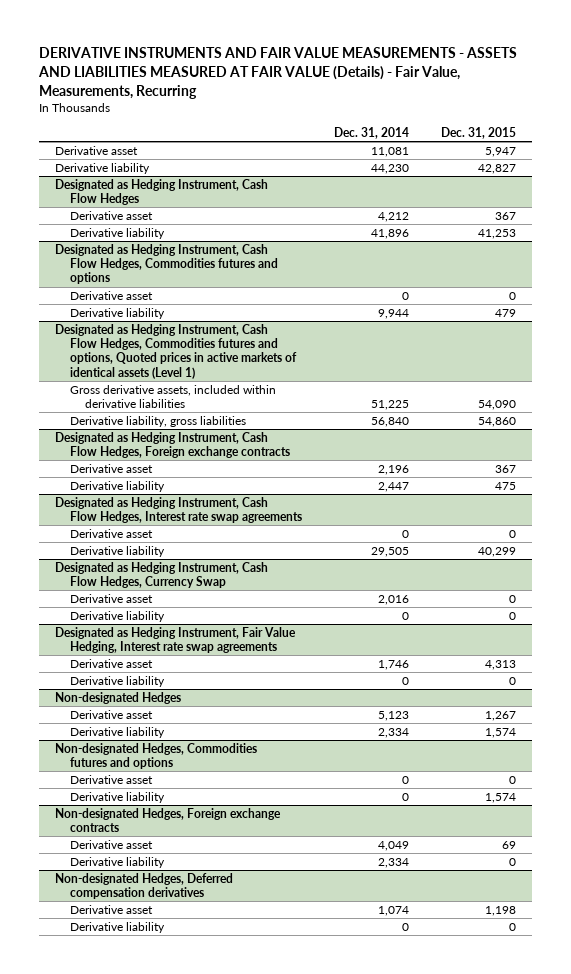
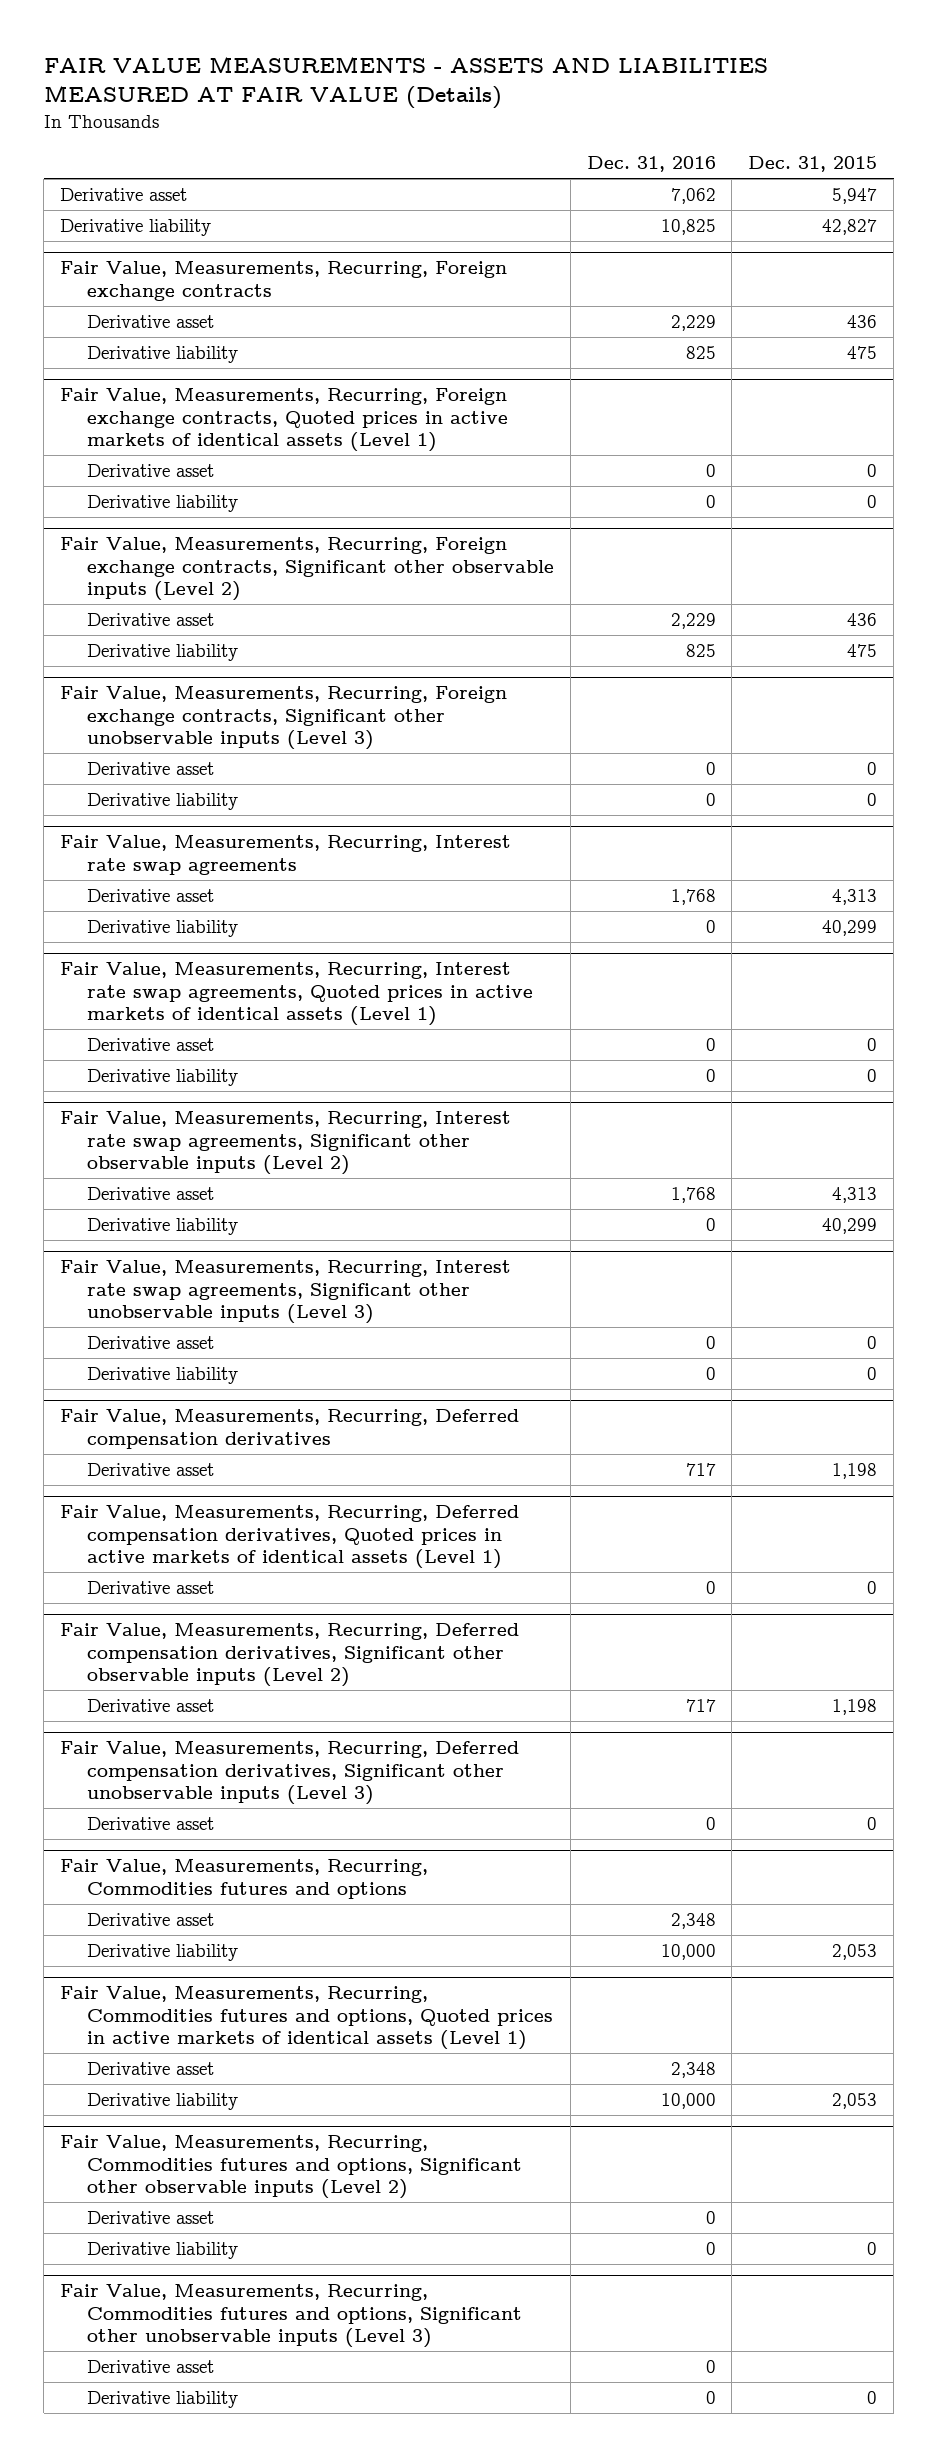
- DERIVATIVE INSTRUMENTS AND FAIR VALUE MEASUREMENTS - ASSETS AND LIABILITIES MEASURED AT FAIR VALUE (Details) - Fair Value, Measurements, Recurring
+ FAIR VALUE MEASUREMENTS - ASSETS AND LIABILITIES MEASURED AT FAIR VALUE (Details)
- | Dec. 31, 2014 | Dec. 31, 2015
+ | Dec. 31, 2016 | Dec. 31, 2015
- Designated as Hedging Instrument, Cash Flow Hedges
- Derivative asset | 4,212 | 367
- Derivative liability | 41,896 | 41,253
- Designated as Hedging Instrument, Cash Flow Hedges, Commodities futures and options
+ Fair Value, Measurements, Recurring, Foreign exchange contracts
+ Derivative asset | 2,229 | 436
+ Derivative liability | 825 | 475
+ Fair Value, Measurements, Recurring, Foreign exchange contracts, Quoted prices in active markets of identical assets (Level 1)
- Derivative liability | 9,944 | 479
- Designated as Hedging Instrument, Cash Flow Hedges, Commodities futures and options, Quoted prices in active markets of identical assets (Level 1)
- Gross derivative assets, included within derivative liabilities | 51,225 | 54,090
- Derivative liability, gross liabilities | 56,840 | 54,860
- Designated as Hedging Instrument, Cash Flow Hedges, Foreign exchange contracts
- Derivative asset | 2,196 | 367
+ Derivative liability | 0 | 0
+ Fair Value, Measurements, Recurring, Foreign exchange contracts, Significant other observable inputs (Level 2)
+ Derivative asset | 2,229 | 436
- Designated as Hedging Instrument, Cash Flow Hedges, Interest rate swap agreements
+ Fair Value, Measurements, Recurring, Foreign exchange contracts, Significant other unobservable inputs (Level 3)
+ Derivative liability | 0 | 0
+ Fair Value, Measurements, Recurring, Interest rate swap agreements
+ Derivative asset | 1,768 | 4,313
- Designated as Hedging Instrument, Cash Flow Hedges, Currency Swap
+ Fair Value, Measurements, Recurring, Interest rate swap agreements, Quoted prices in active markets of identical assets (Level 1)
- Designated as Hedging Instrument, Fair Value Hedging, Interest rate swap agreements
+ Fair Value, Measurements, Recurring, Interest rate swap agreements, Significant other observable inputs (Level 2)
- Derivative liability | 0 | 0
- Non-designated Hedges
- Derivative asset | 5,123 | 1,267
- Derivative liability | 2,334 | 1,574
- Non-designated Hedges, Commodities futures and options
+ Derivative liability | 0 | 40,299
+ Fair Value, Measurements, Recurring, Interest rate swap agreements, Significant other unobservable inputs (Level 3)
- Derivative liability | 0 | 1,574
- Non-designated Hedges, Foreign exchange contracts
- Derivative asset | 4,049 | 69
- Non-designated Hedges, Deferred compensation derivatives
+ Fair Value, Measurements, Recurring, Deferred compensation derivatives
+ Fair Value, Measurements, Recurring, Deferred compensation derivatives, Quoted prices in active markets of identical assets (Level 1)
+ Derivative asset | 0 | 0
+ Fair Value, Measurements, Recurring, Deferred compensation derivatives, Significant other observable inputs (Level 2)
+ Derivative asset | 717 | 1,198
+ Fair Value, Measurements, Recurring, Deferred compensation derivatives, Significant other unobservable inputs (Level 3)
+ Derivative asset | 0 | 0
+ Fair Value, Measurements, Recurring, Commodities futures and options
+ Derivative asset | 2,348 |
+ Derivative liability | 10,000 | 2,053
+ Fair Value, Measurements, Recurring, Commodities futures and options, Quoted prices in active markets of identical assets (Level 1)
+ Derivative asset | 2,348 |
+ Derivative liability | 10,000 | 2,053
+ Fair Value, Measurements, Recurring, Commodities futures and options, Significant other observable inputs (Level 2)
+ Derivative asset | 0 |
+ Fair Value, Measurements, Recurring, Commodities futures and options, Significant other unobservable inputs (Level 3)
+ Derivative asset | 0 |
+ Derivative liability | 0 | 0

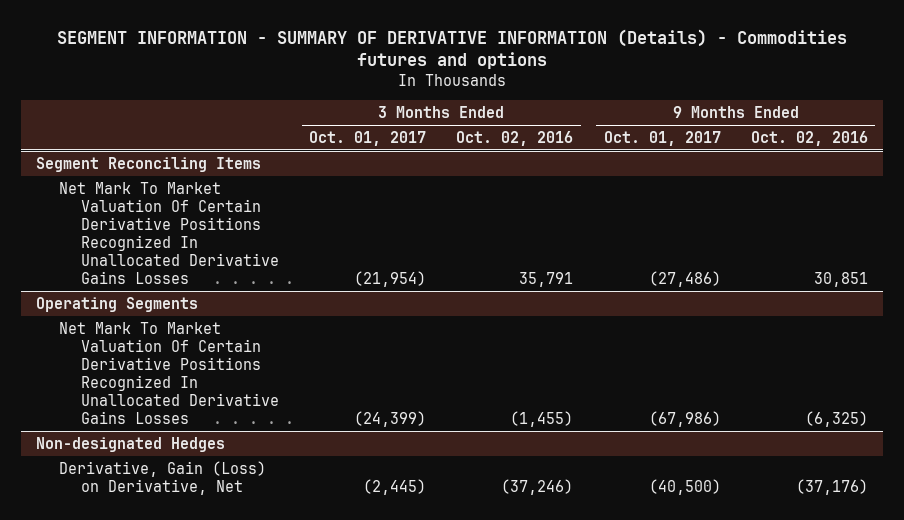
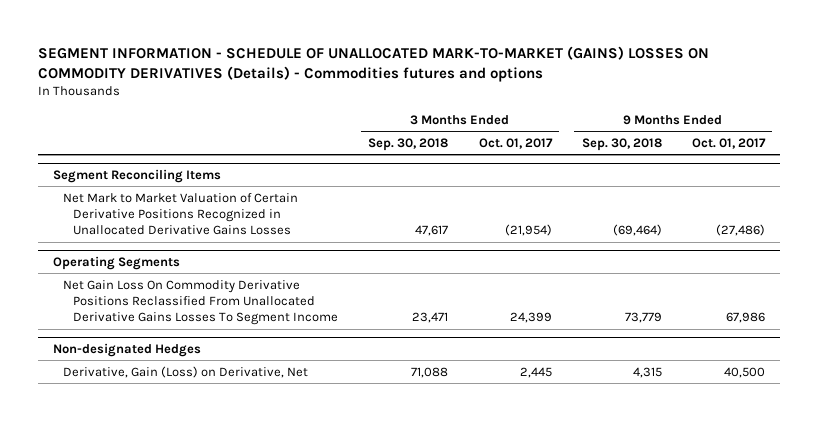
- SEGMENT INFORMATION - SUMMARY OF DERIVATIVE INFORMATION (Details) - Commodities futures and options
+ SEGMENT INFORMATION - SCHEDULE OF UNALLOCATED MARK-TO-MARKET (GAINS) LOSSES ON COMMODITY DERIVATIVES (Details) - Commodities futures and options
- | 3 Months Ended Oct. 01, 2017 | 3 Months Ended Oct. 02, 2016 | 9 Months Ended Oct. 01, 2017 | 9 Months Ended Oct. 02, 2016
+ | 3 Months Ended Sep. 30, 2018 | 3 Months Ended Oct. 01, 2017 | 9 Months Ended Sep. 30, 2018 | 9 Months Ended Oct. 01, 2017
@ Segment Reconciling Items
- Net Mark To Market Valuation Of Certain Derivative Positions Recognized In Unallocated Derivative Gains Losses | (21,954) | 35,791 | (27,486) | 30,851
+ Net Mark to Market Valuation of Certain Derivative Positions Recognized in Unallocated Derivative Gains Losses | 47,617 | (21,954) | (69,464) | (27,486)
@ Operating Segments
- Net Mark To Market Valuation Of Certain Derivative Positions Recognized In Unallocated Derivative Gains Losses | (24,399) | (1,455) | (67,986) | (6,325)
+ Net Gain Loss On Commodity Derivative Positions Reclassified From Unallocated Derivative Gains Losses To Segment Income | 23,471 | 24,399 | 73,779 | 67,986
@ Non-designated Hedges
- Derivative, Gain (Loss) on Derivative, Net | (2,445) | (37,246) | (40,500) | (37,176)
+ Derivative, Gain (Loss) on Derivative, Net | 71,088 | 2,445 | 4,315 | 40,500

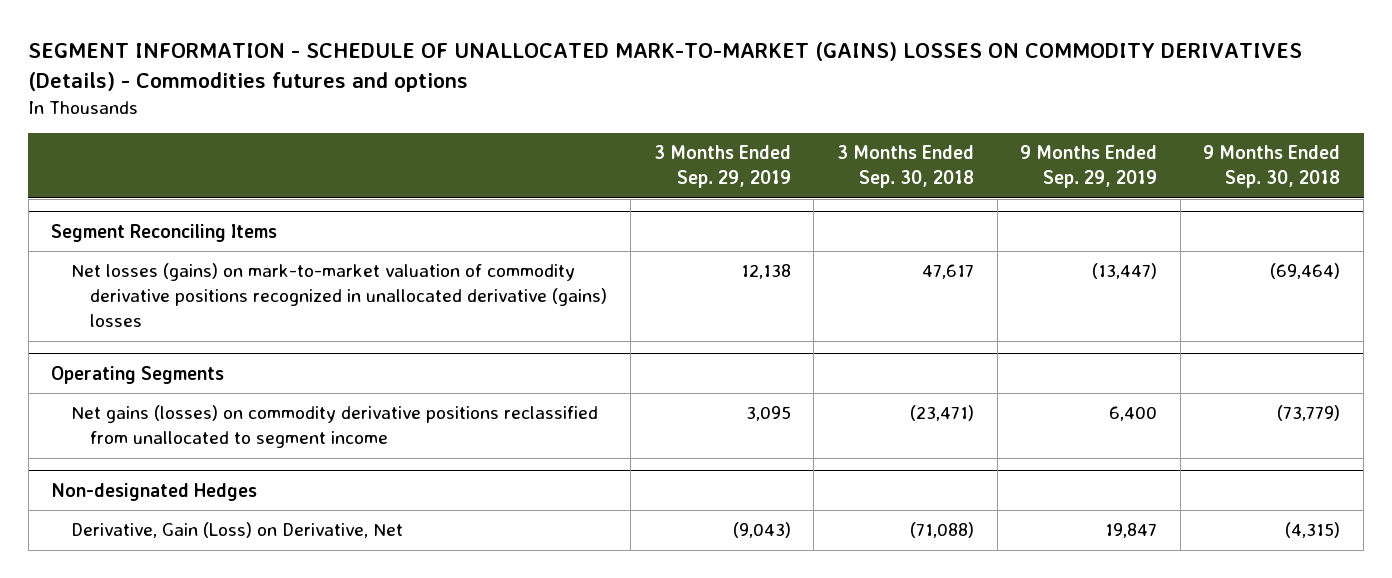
- | 3 Months Ended Sep. 30, 2018 | 3 Months Ended Oct. 01, 2017 | 9 Months Ended Sep. 30, 2018 | 9 Months Ended Oct. 01, 2017
+ | 3 Months Ended Sep. 29, 2019 | 3 Months Ended Sep. 30, 2018 | 9 Months Ended Sep. 29, 2019 | 9 Months Ended Sep. 30, 2018
@ Segment Reconciling Items
- Net Mark to Market Valuation of Certain Derivative Positions Recognized in Unallocated Derivative Gains Losses | 47,617 | (21,954) | (69,464) | (27,486)
+ Net losses (gains) on mark-to-market valuation of commodity derivative positions recognized in unallocated derivative (gains) losses | 12,138 | 47,617 | (13,447) | (69,464)
@ Operating Segments
- Net Gain Loss On Commodity Derivative Positions Reclassified From Unallocated Derivative Gains Losses To Segment Income | 23,471 | 24,399 | 73,779 | 67,986
+ Net gains (losses) on commodity derivative positions reclassified from unallocated to segment income | 3,095 | (23,471) | 6,400 | (73,779)
@ Non-designated Hedges
- Derivative, Gain (Loss) on Derivative, Net | 71,088 | 2,445 | 4,315 | 40,500
+ Derivative, Gain (Loss) on Derivative, Net | (9,043) | (71,088) | 19,847 | (4,315)

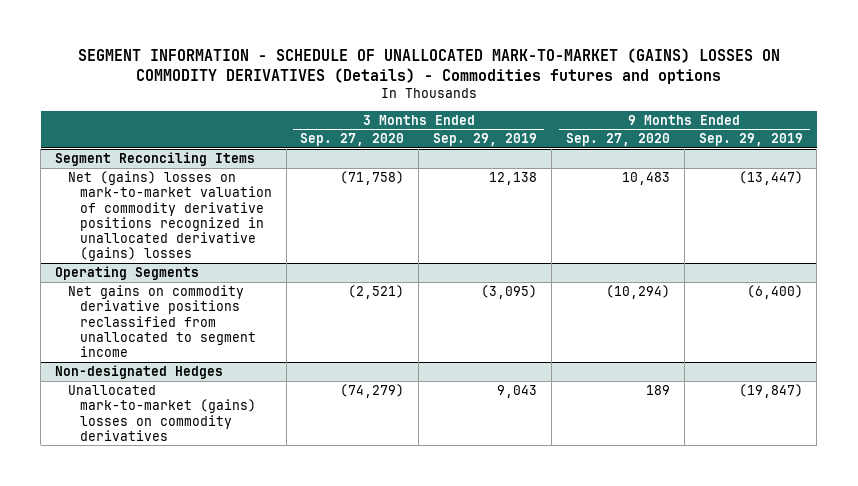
- | 3 Months Ended Sep. 29, 2019 | 3 Months Ended Sep. 30, 2018 | 9 Months Ended Sep. 29, 2019 | 9 Months Ended Sep. 30, 2018
+ | 3 Months Ended Sep. 27, 2020 | 3 Months Ended Sep. 29, 2019 | 9 Months Ended Sep. 27, 2020 | 9 Months Ended Sep. 29, 2019
@ Segment Reconciling Items
- Net losses (gains) on mark-to-market valuation of commodity derivative positions recognized in unallocated derivative (gains) losses | 12,138 | 47,617 | (13,447) | (69,464)
+ Net (gains) losses on mark-to-market valuation of commodity derivative positions recognized in unallocated derivative (gains) losses | (71,758) | 12,138 | 10,483 | (13,447)
@ Operating Segments
- Net gains (losses) on commodity derivative positions reclassified from unallocated to segment income | 3,095 | (23,471) | 6,400 | (73,779)
+ Net gains on commodity derivative positions reclassified from unallocated to segment income | (2,521) | (3,095) | (10,294) | (6,400)
@ Non-designated Hedges
- Derivative, Gain (Loss) on Derivative, Net | (9,043) | (71,088) | 19,847 | (4,315)
+ Unallocated mark-to-market (gains) losses on commodity derivatives | (74,279) | 9,043 | 189 | (19,847)

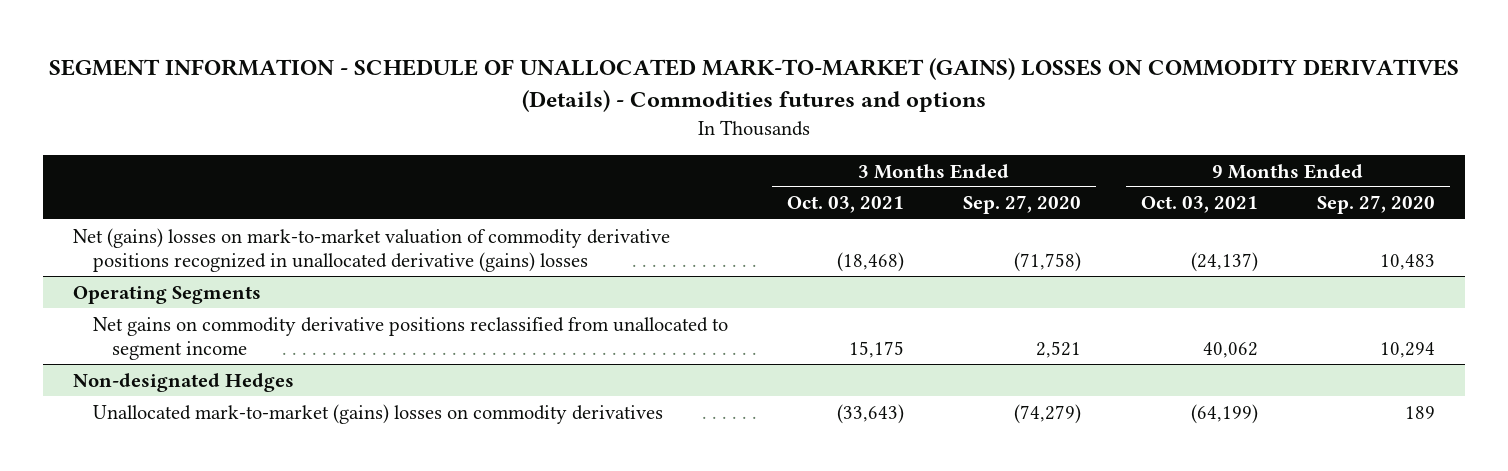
- | 3 Months Ended Sep. 27, 2020 | 3 Months Ended Sep. 29, 2019 | 9 Months Ended Sep. 27, 2020 | 9 Months Ended Sep. 29, 2019
+ | 3 Months Ended Oct. 03, 2021 | 3 Months Ended Sep. 27, 2020 | 9 Months Ended Oct. 03, 2021 | 9 Months Ended Sep. 27, 2020
- Segment Reconciling Items
@ Operating Segments
- Net gains on commodity derivative positions reclassified from unallocated to segment income | (2,521) | (3,095) | (10,294) | (6,400)
+ Net gains on commodity derivative positions reclassified from unallocated to segment income | 15,175 | 2,521 | 40,062 | 10,294

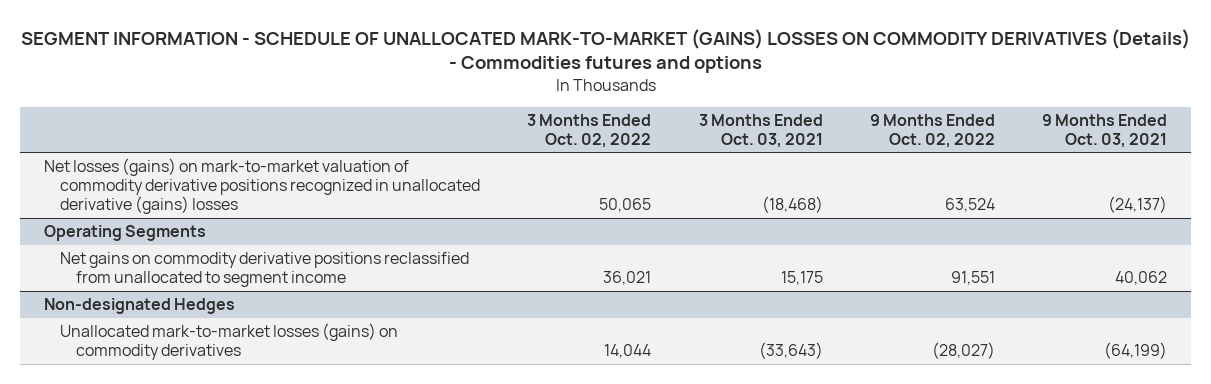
- | 3 Months Ended Oct. 03, 2021 | 3 Months Ended Sep. 27, 2020 | 9 Months Ended Oct. 03, 2021 | 9 Months Ended Sep. 27, 2020
+ | 3 Months Ended Oct. 02, 2022 | 3 Months Ended Oct. 03, 2021 | 9 Months Ended Oct. 02, 2022 | 9 Months Ended Oct. 03, 2021
- Net (gains) losses on mark-to-market valuation of commodity derivative positions recognized in unallocated derivative (gains) losses | (18,468) | (71,758) | (24,137) | 10,483
+ Net losses (gains) on mark-to-market valuation of commodity derivative positions recognized in unallocated derivative (gains) losses | 50,065 | (18,468) | 63,524 | (24,137)
@ Non-designated Hedges
- Unallocated mark-to-market (gains) losses on commodity derivatives | (33,643) | (74,279) | (64,199) | 189
+ Unallocated mark-to-market losses (gains) on commodity derivatives | 14,044 | (33,643) | (28,027) | (64,199)

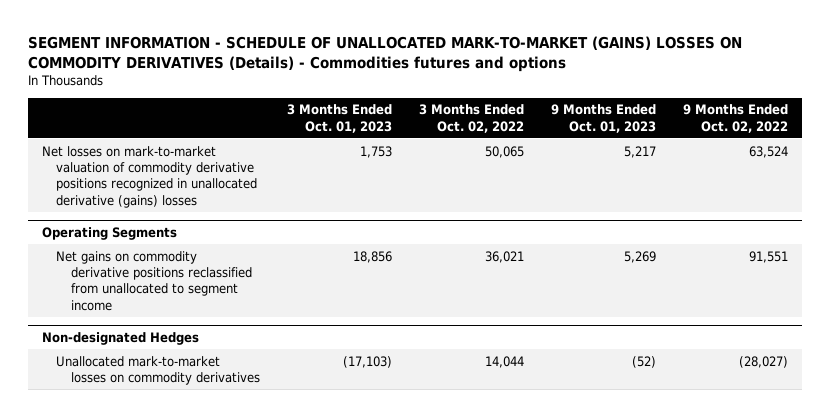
- | 3 Months Ended Oct. 02, 2022 | 3 Months Ended Oct. 03, 2021 | 9 Months Ended Oct. 02, 2022 | 9 Months Ended Oct. 03, 2021
+ | 3 Months Ended Oct. 01, 2023 | 3 Months Ended Oct. 02, 2022 | 9 Months Ended Oct. 01, 2023 | 9 Months Ended Oct. 02, 2022
- Net losses (gains) on mark-to-market valuation of commodity derivative positions recognized in unallocated derivative (gains) losses | 50,065 | (18,468) | 63,524 | (24,137)
+ Net losses on mark-to-market valuation of commodity derivative positions recognized in unallocated derivative (gains) losses | 1,753 | 50,065 | 5,217 | 63,524
@ Non-designated Hedges
- Unallocated mark-to-market losses (gains) on commodity derivatives | 14,044 | (33,643) | (28,027) | (64,199)
+ Unallocated mark-to-market losses on commodity derivatives | (17,103) | 14,044 | (52) | (28,027)

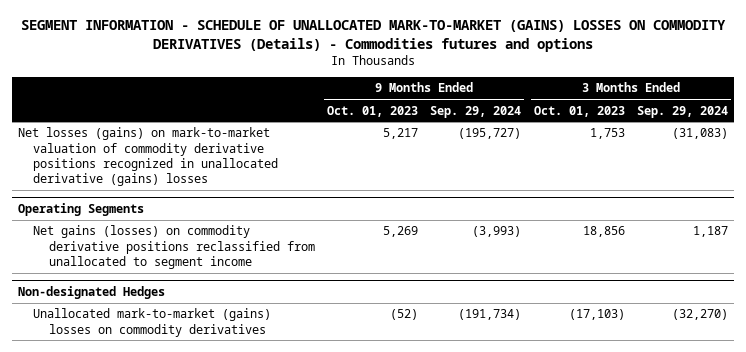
- | 3 Months Ended Oct. 01, 2023 | 3 Months Ended Oct. 02, 2022 | 9 Months Ended Oct. 01, 2023 | 9 Months Ended Oct. 02, 2022
+ | 9 Months Ended Oct. 01, 2023 | 9 Months Ended Sep. 29, 2024 | 3 Months Ended Oct. 01, 2023 | 3 Months Ended Sep. 29, 2024
- Net losses on mark-to-market valuation of commodity derivative positions recognized in unallocated derivative (gains) losses | 1,753 | 50,065 | 5,217 | 63,524
+ Net losses (gains) on mark-to-market valuation of commodity derivative positions recognized in unallocated derivative (gains) losses | 5,217 | (195,727) | 1,753 | (31,083)
@ Operating Segments
- Net gains on commodity derivative positions reclassified from unallocated to segment income | 18,856 | 36,021 | 5,269 | 91,551
+ Net gains (losses) on commodity derivative positions reclassified from unallocated to segment income | 5,269 | (3,993) | 18,856 | 1,187
@ Non-designated Hedges
- Unallocated mark-to-market losses on commodity derivatives | (17,103) | 14,044 | (52) | (28,027)
+ Unallocated mark-to-market (gains) losses on commodity derivatives | (52) | (191,734) | (17,103) | (32,270)

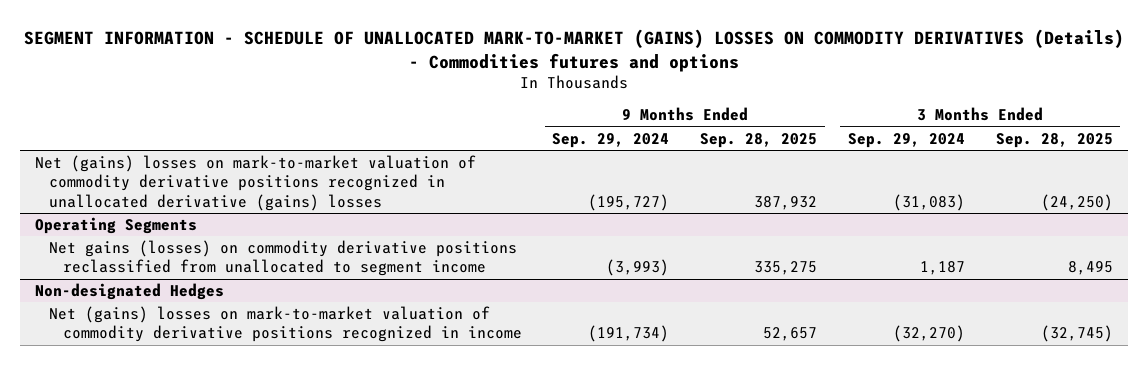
- | 9 Months Ended Oct. 01, 2023 | 9 Months Ended Sep. 29, 2024 | 3 Months Ended Oct. 01, 2023 | 3 Months Ended Sep. 29, 2024
+ | 9 Months Ended Sep. 29, 2024 | 9 Months Ended Sep. 28, 2025 | 3 Months Ended Sep. 29, 2024 | 3 Months Ended Sep. 28, 2025
- Net losses (gains) on mark-to-market valuation of commodity derivative positions recognized in unallocated derivative (gains) losses | 5,217 | (195,727) | 1,753 | (31,083)
+ Net (gains) losses on mark-to-market valuation of commodity derivative positions recognized in unallocated derivative (gains) losses | (195,727) | 387,932 | (31,083) | (24,250)
@ Non-designated Hedges
- Unallocated mark-to-market (gains) losses on commodity derivatives | (52) | (191,734) | (17,103) | (32,270)
+ Net (gains) losses on mark-to-market valuation of commodity derivative positions recognized in income | (191,734) | 52,657 | (32,270) | (32,745)

